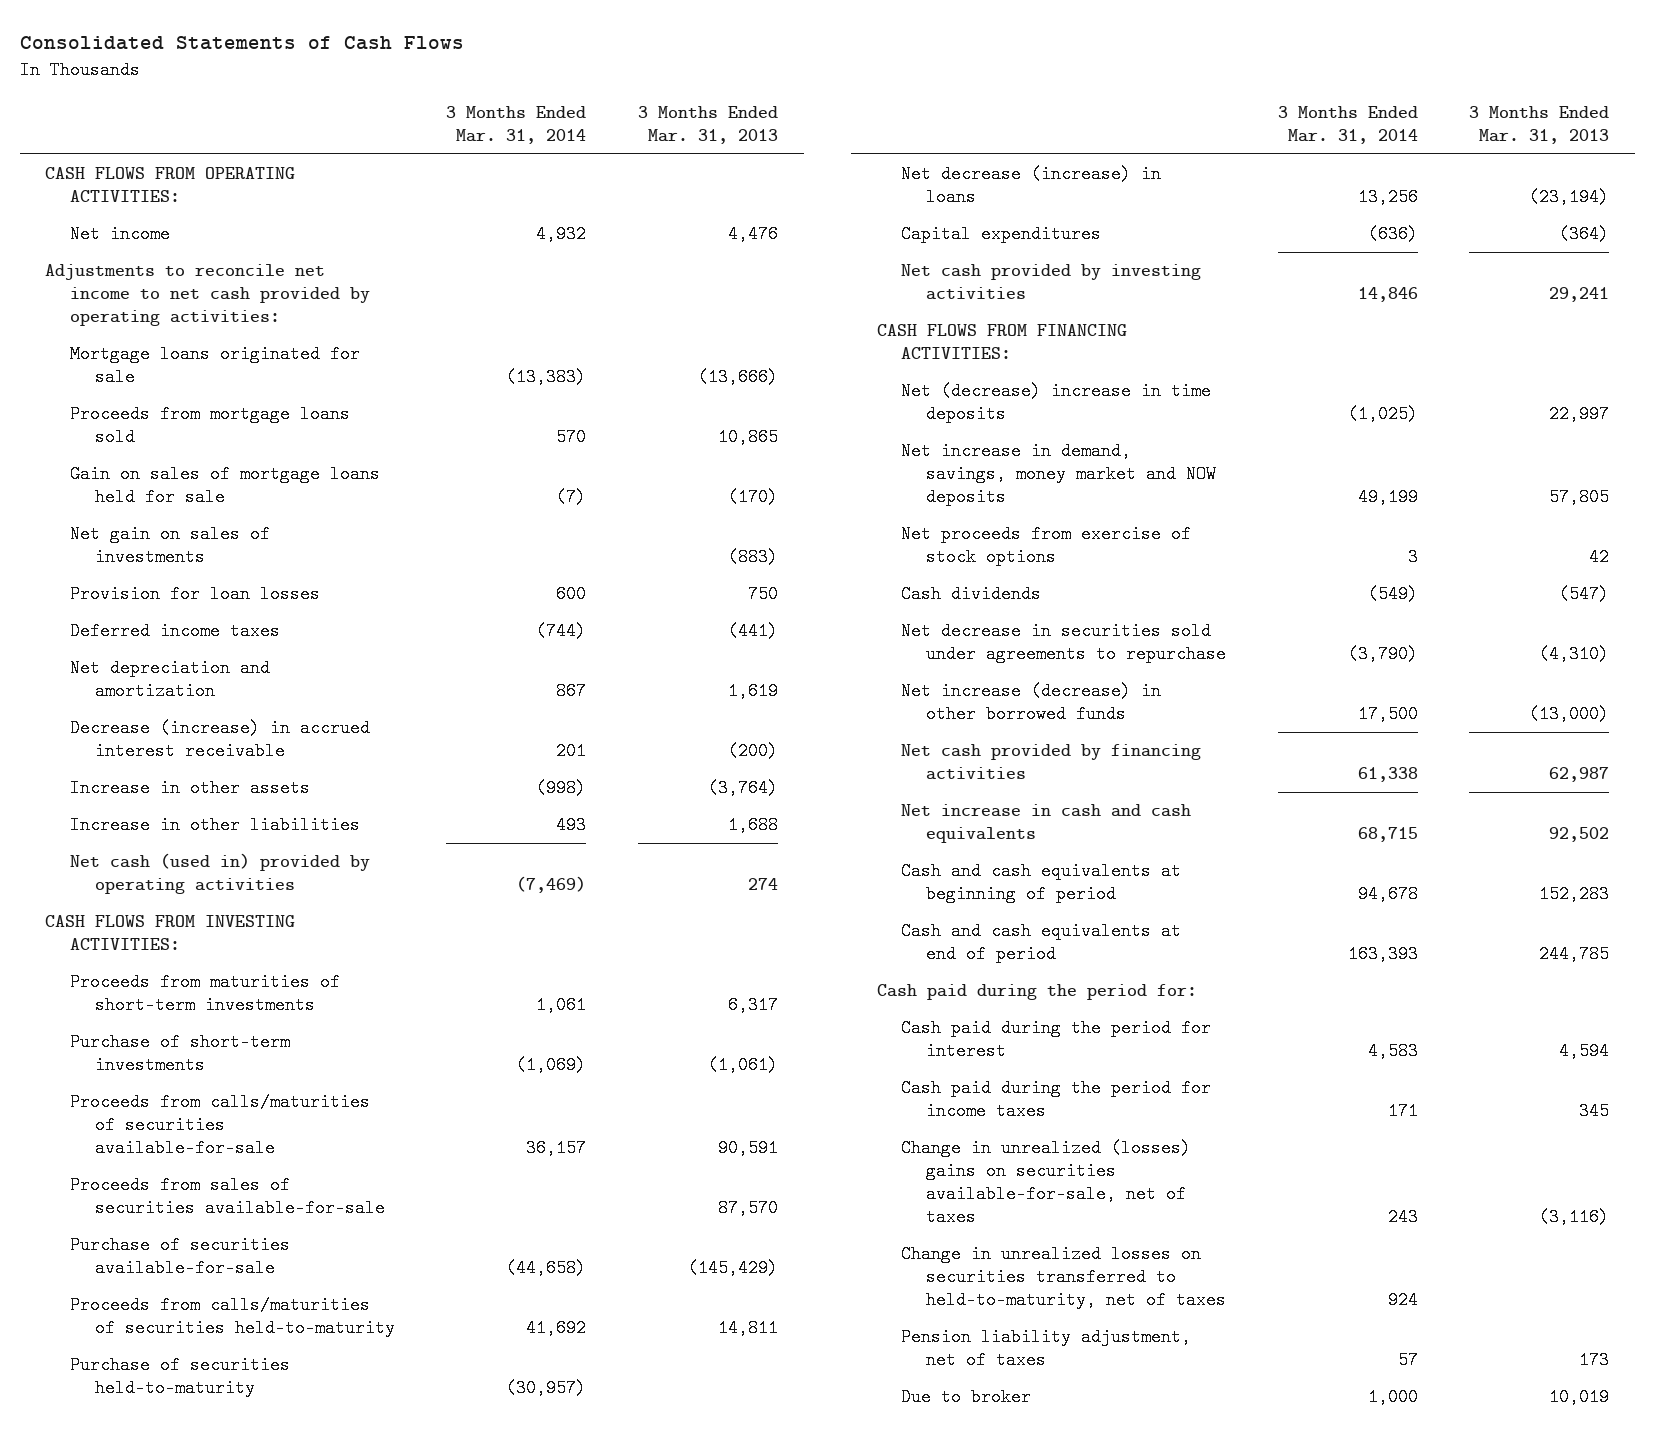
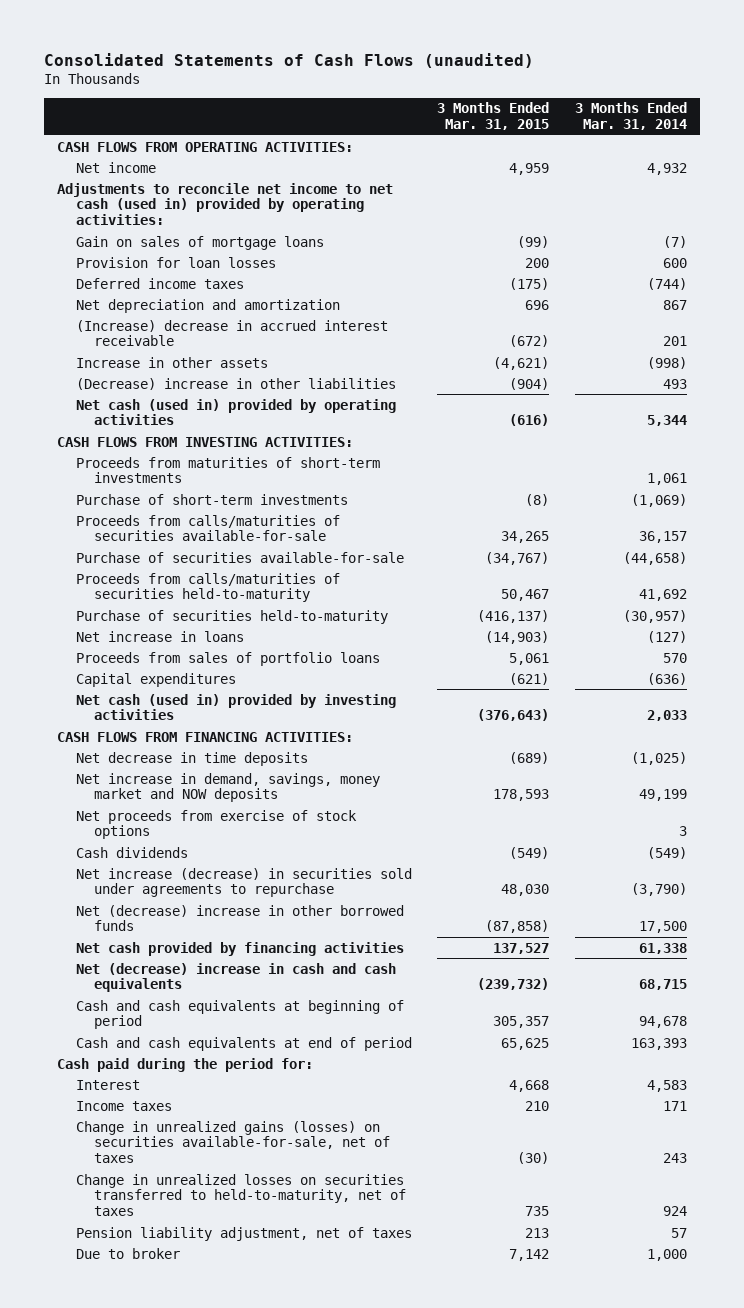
- Consolidated Statements of Cash Flows
+ Consolidated Statements of Cash Flows (unaudited)
- | 3 Months Ended Mar. 31, 2014 | 3 Months Ended Mar. 31, 2013
+ | 3 Months Ended Mar. 31, 2015 | 3 Months Ended Mar. 31, 2014
- Adjustments to reconcile net income to net cash provided by operating activities:
- Mortgage loans originated for sale | (13,383) | (13,666)
- Proceeds from mortgage loans sold | 570 | 10,865
- Gain on sales of mortgage loans held for sale | (7) | (170)
- Net gain on sales of investments | | (883)
+ Adjustments to reconcile net income to net cash (used in) provided by operating activities:
+ Gain on sales of mortgage loans | (99) | (7)
- Decrease (increase) in accrued interest receivable | 201 | (200)
+ (Increase) decrease in accrued interest receivable | (672) | 201
- Increase in other liabilities | 493 | 1,688
- Net cash (used in) provided by operating activities | (7,469) | 274
+ (Decrease) increase in other liabilities | (904) | 493
+ Net cash (used in) provided by operating activities | (616) | 5,344
- Proceeds from sales of securities available-for-sale | | 87,570
- Net decrease (increase) in loans | 13,256 | (23,194)
+ Net increase in loans | (14,903) | (127)
+ Proceeds from sales of portfolio loans | 5,061 | 570
- Net cash provided by investing activities | 14,846 | 29,241
+ Net cash (used in) provided by investing activities | (376,643) | 2,033
- Net (decrease) increase in time deposits | (1,025) | 22,997
+ Net decrease in time deposits | (689) | (1,025)
- Net decrease in securities sold under agreements to repurchase | (3,790) | (4,310)
- Net increase (decrease) in other borrowed funds | 17,500 | (13,000)
+ Net increase (decrease) in securities sold under agreements to repurchase | 48,030 | (3,790)
+ Net (decrease) increase in other borrowed funds | (87,858) | 17,500
- Net increase in cash and cash equivalents | 68,715 | 92,502
+ Net (decrease) increase in cash and cash equivalents | (239,732) | 68,715
- Cash paid during the period for interest | 4,583 | 4,594
- Cash paid during the period for income taxes | 171 | 345
- Change in unrealized (losses) gains on securities available-for-sale, net of taxes | 243 | (3,116)
+ Interest | 4,668 | 4,583
+ Income taxes | 210 | 171
+ Change in unrealized gains (losses) on securities available-for-sale, net of taxes | (30) | 243

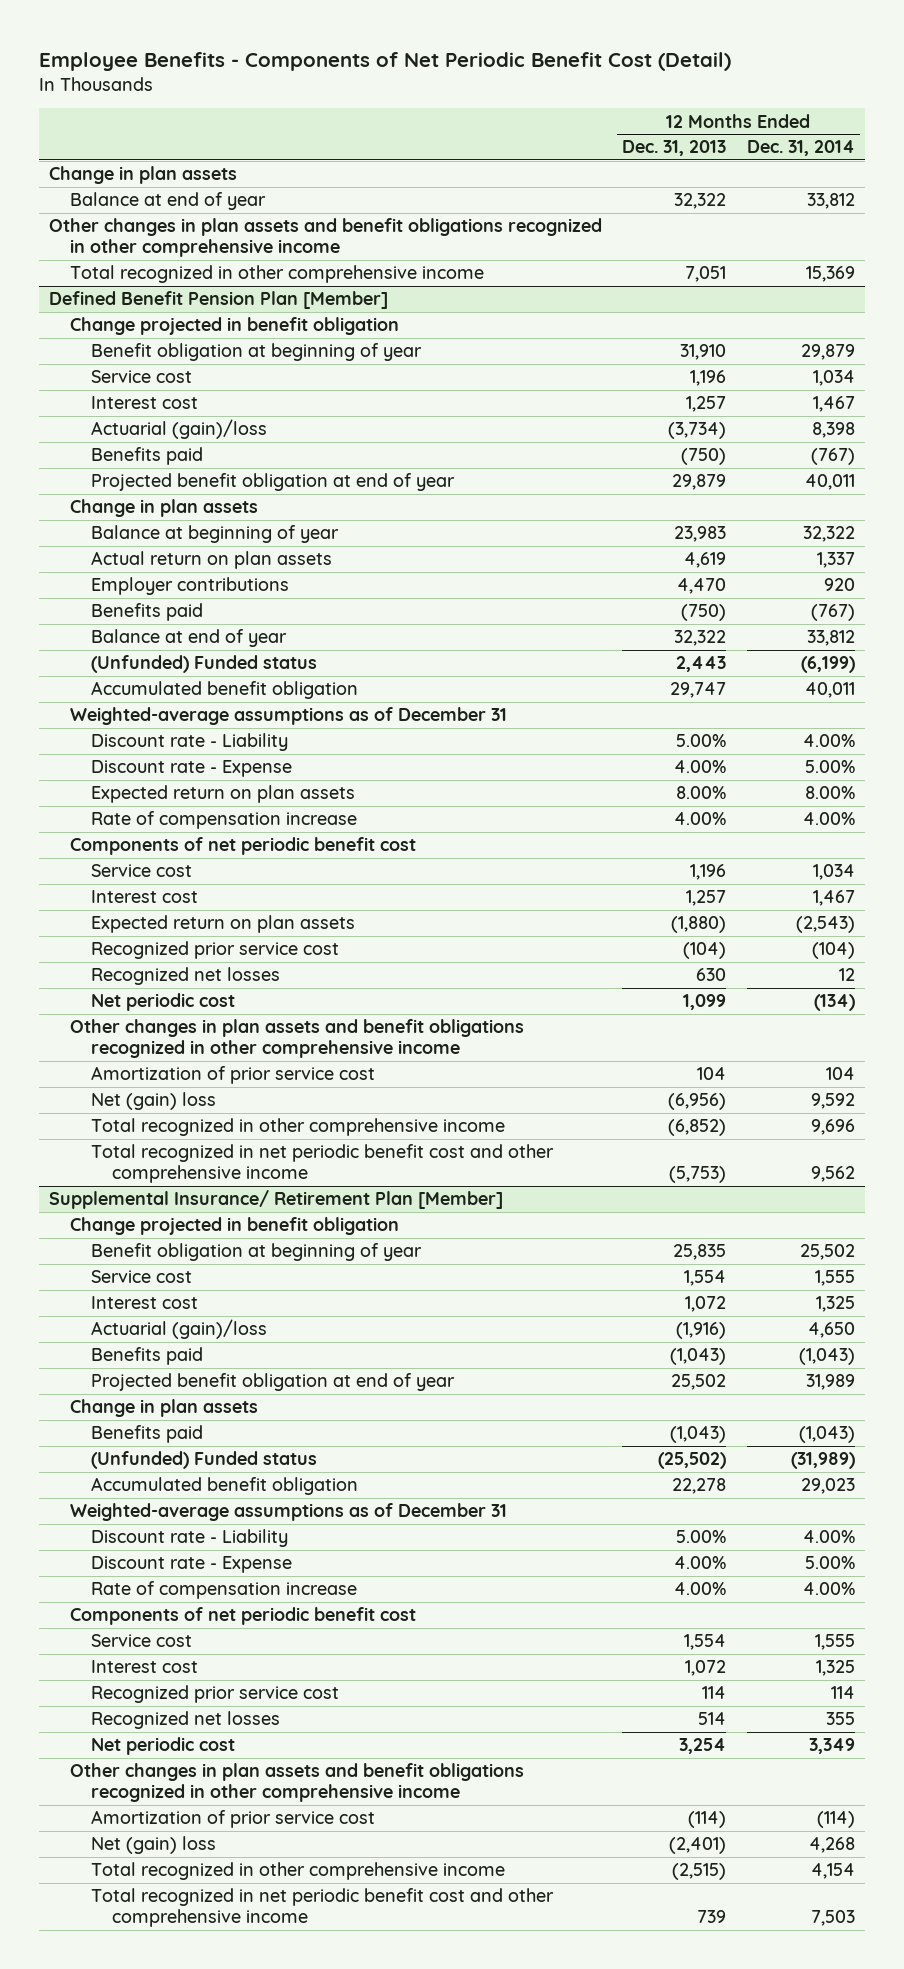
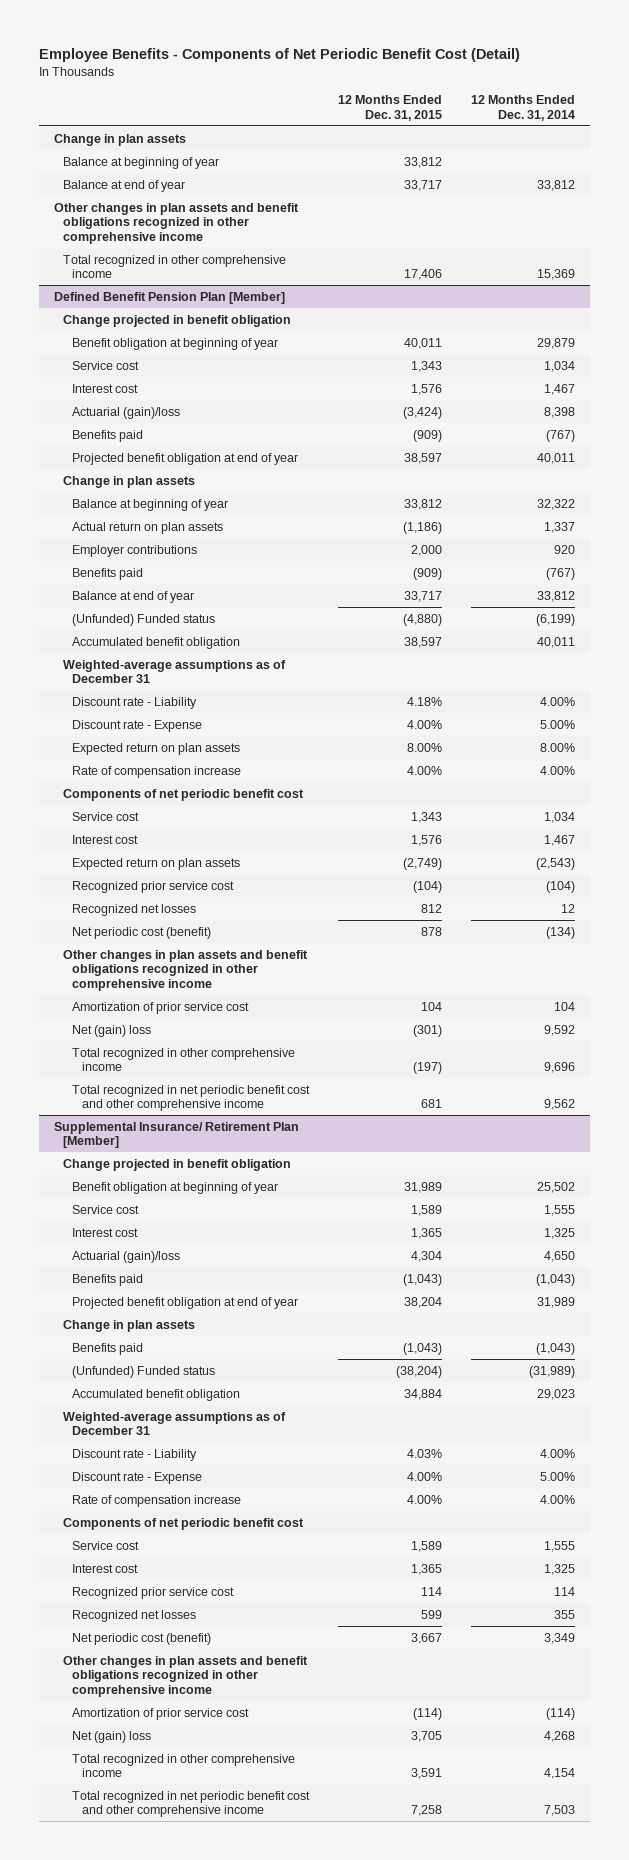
- | 12 Months Ended Dec. 31, 2013 | 12 Months Ended Dec. 31, 2014
+ | 12 Months Ended Dec. 31, 2015 | 12 Months Ended Dec. 31, 2014
+ Balance at beginning of year | 33,812 |
@ Defined Benefit Pension Plan [Member]
- Net periodic cost | 1,099 | (134)
+ Net periodic cost (benefit) | 878 | (134)
@ Supplemental Insurance/ Retirement Plan [Member]
- Net periodic cost | 3,254 | 3,349
+ Net periodic cost (benefit) | 3,667 | 3,349

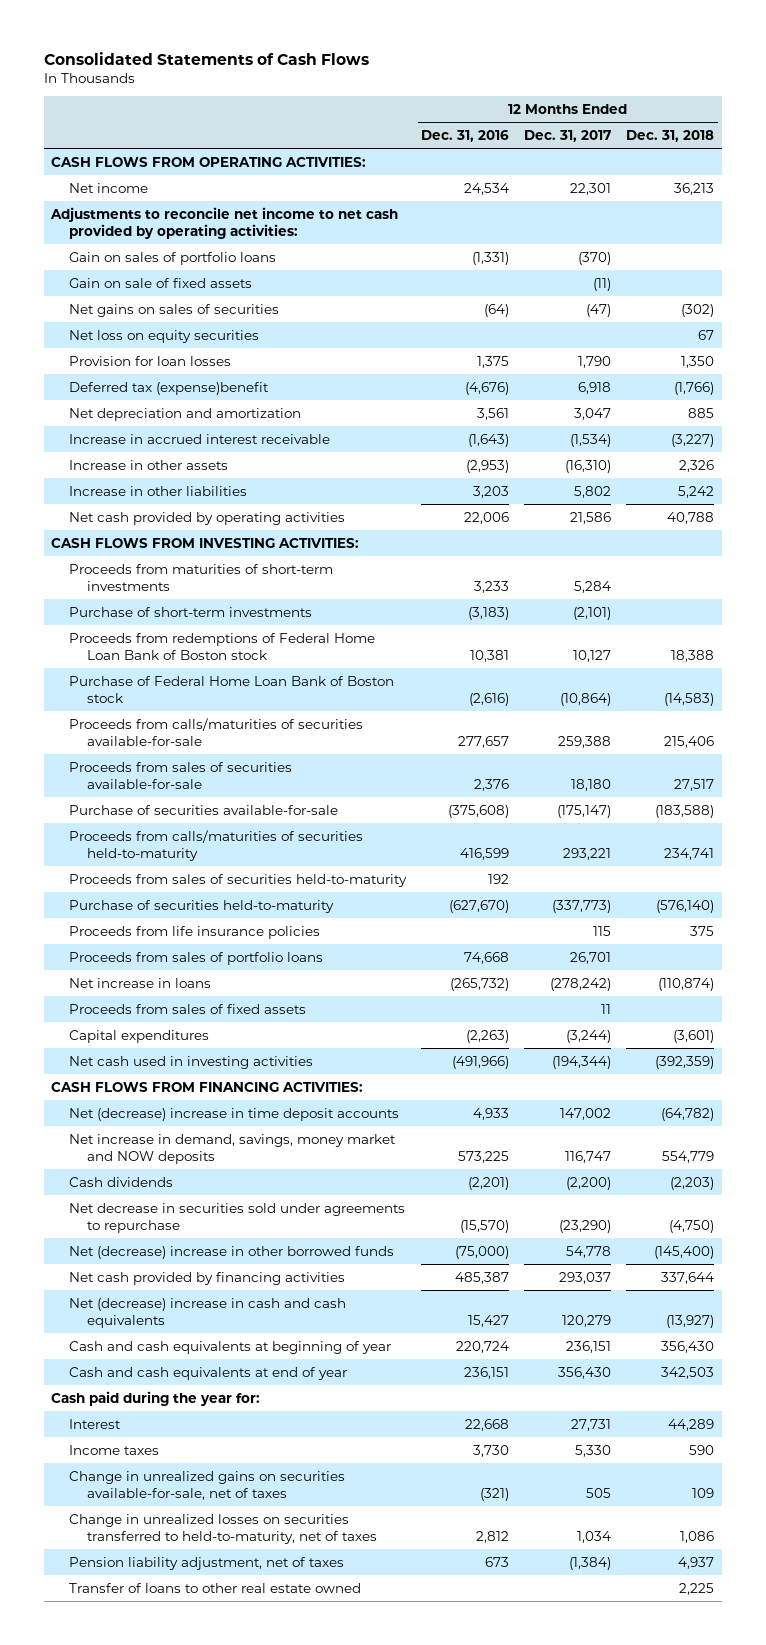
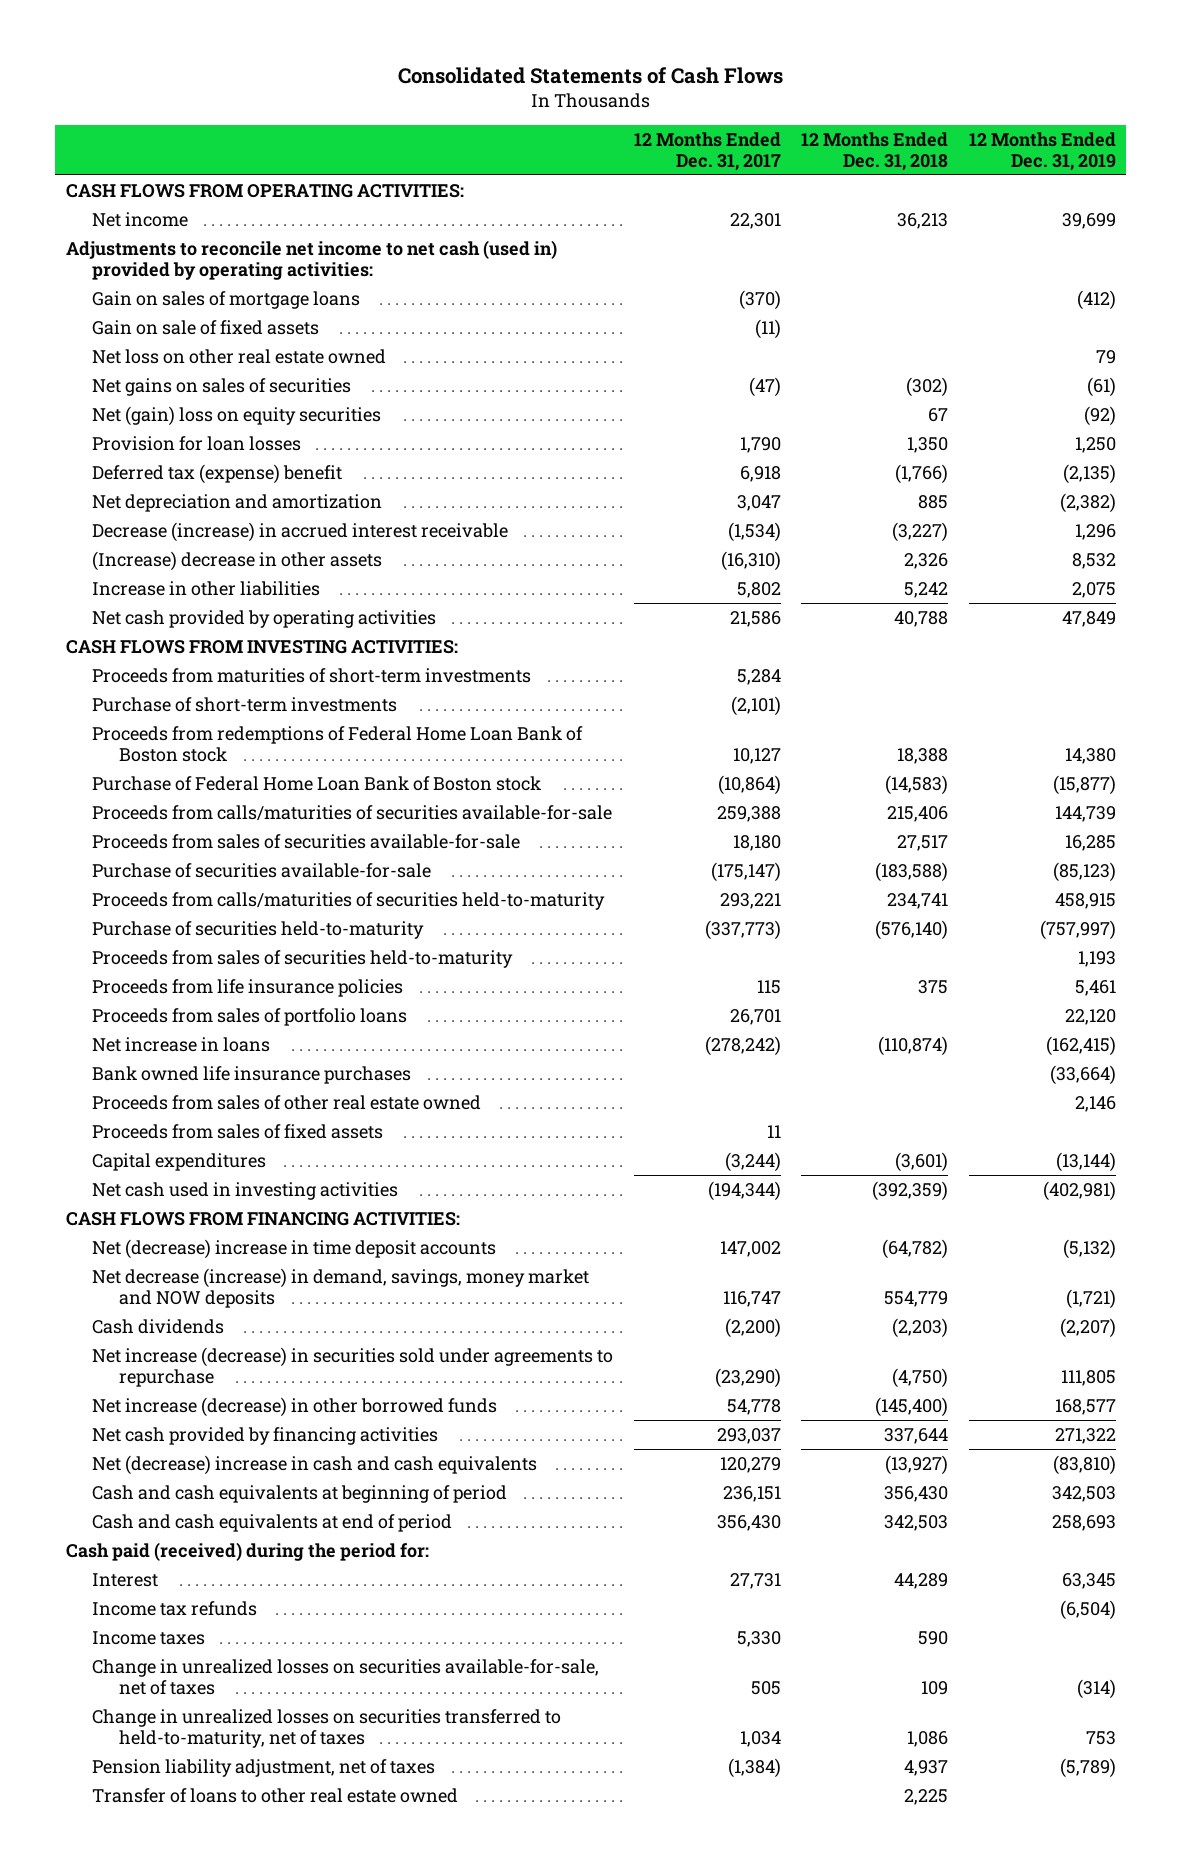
- | 12 Months Ended Dec. 31, 2016 | 12 Months Ended Dec. 31, 2017 | 12 Months Ended Dec. 31, 2018
+ | 12 Months Ended Dec. 31, 2017 | 12 Months Ended Dec. 31, 2018 | 12 Months Ended Dec. 31, 2019
- Adjustments to reconcile net income to net cash provided by operating activities:
- Gain on sales of portfolio loans | (1,331) | (370) |
+ Adjustments to reconcile net income to net cash (used in) provided by operating activities:
+ Gain on sales of mortgage loans | (370) | | (412)
+ Net loss on other real estate owned | | | 79
- Net loss on equity securities | | | 67
+ Net (gain) loss on equity securities | | 67 | (92)
- Deferred tax (expense)benefit | (4,676) | 6,918 | (1,766)
+ Deferred tax (expense) benefit | 6,918 | (1,766) | (2,135)
- Increase in accrued interest receivable | (1,643) | (1,534) | (3,227)
- Increase in other assets | (2,953) | (16,310) | 2,326
+ Decrease (increase) in accrued interest receivable | (1,534) | (3,227) | 1,296
+ (Increase) decrease in other assets | (16,310) | 2,326 | 8,532
moved down: Proceeds from sales of securities held-to-maturity | | | 1,193
+ Bank owned life insurance purchases | | | (33,664)
+ Proceeds from sales of other real estate owned | | | 2,146
- Net increase in demand, savings, money market and NOW deposits | 573,225 | 116,747 | 554,779
+ Net decrease (increase) in demand, savings, money market and NOW deposits | 116,747 | 554,779 | (1,721)
- Net decrease in securities sold under agreements to repurchase | (15,570) | (23,290) | (4,750)
- Net (decrease) increase in other borrowed funds | (75,000) | 54,778 | (145,400)
+ Net increase (decrease) in securities sold under agreements to repurchase | (23,290) | (4,750) | 111,805
+ Net increase (decrease) in other borrowed funds | 54,778 | (145,400) | 168,577
- Cash and cash equivalents at beginning of year | 220,724 | 236,151 | 356,430
- Cash and cash equivalents at end of year | 236,151 | 356,430 | 342,503
- Cash paid during the year for:
+ Cash and cash equivalents at beginning of period | 236,151 | 356,430 | 342,503
+ Cash and cash equivalents at end of period | 356,430 | 342,503 | 258,693
+ Cash paid (received) during the period for:
+ Income tax refunds | | | (6,504)
- Change in unrealized gains on securities available-for-sale, net of taxes | (321) | 505 | 109
+ Change in unrealized losses on securities available-for-sale, net of taxes | 505 | 109 | (314)

